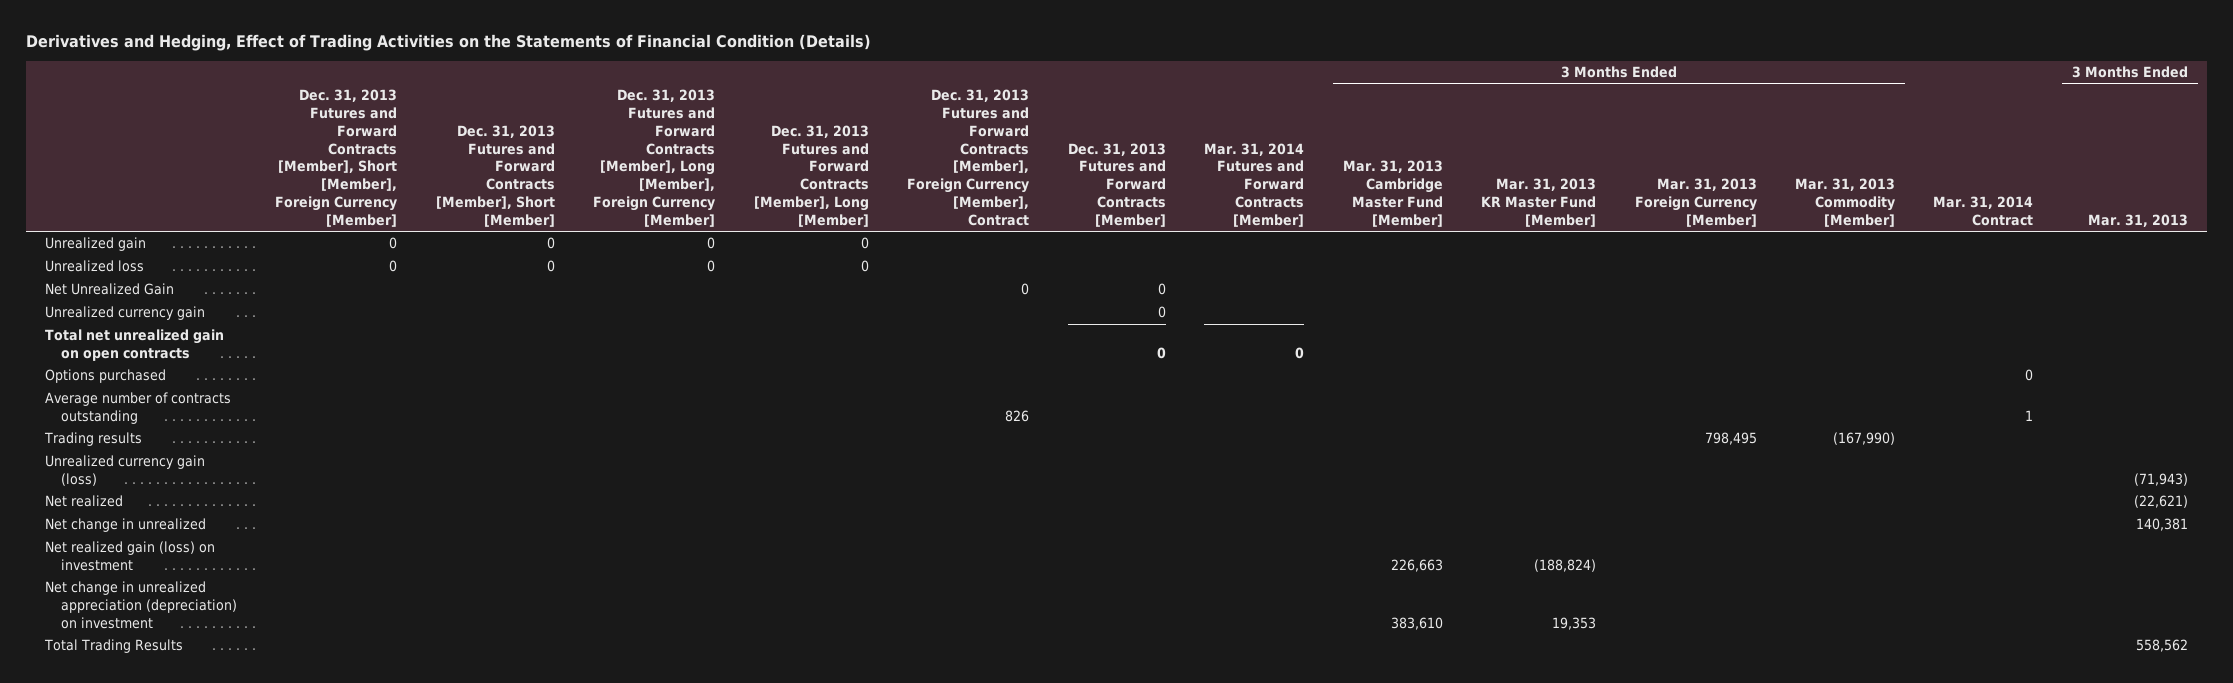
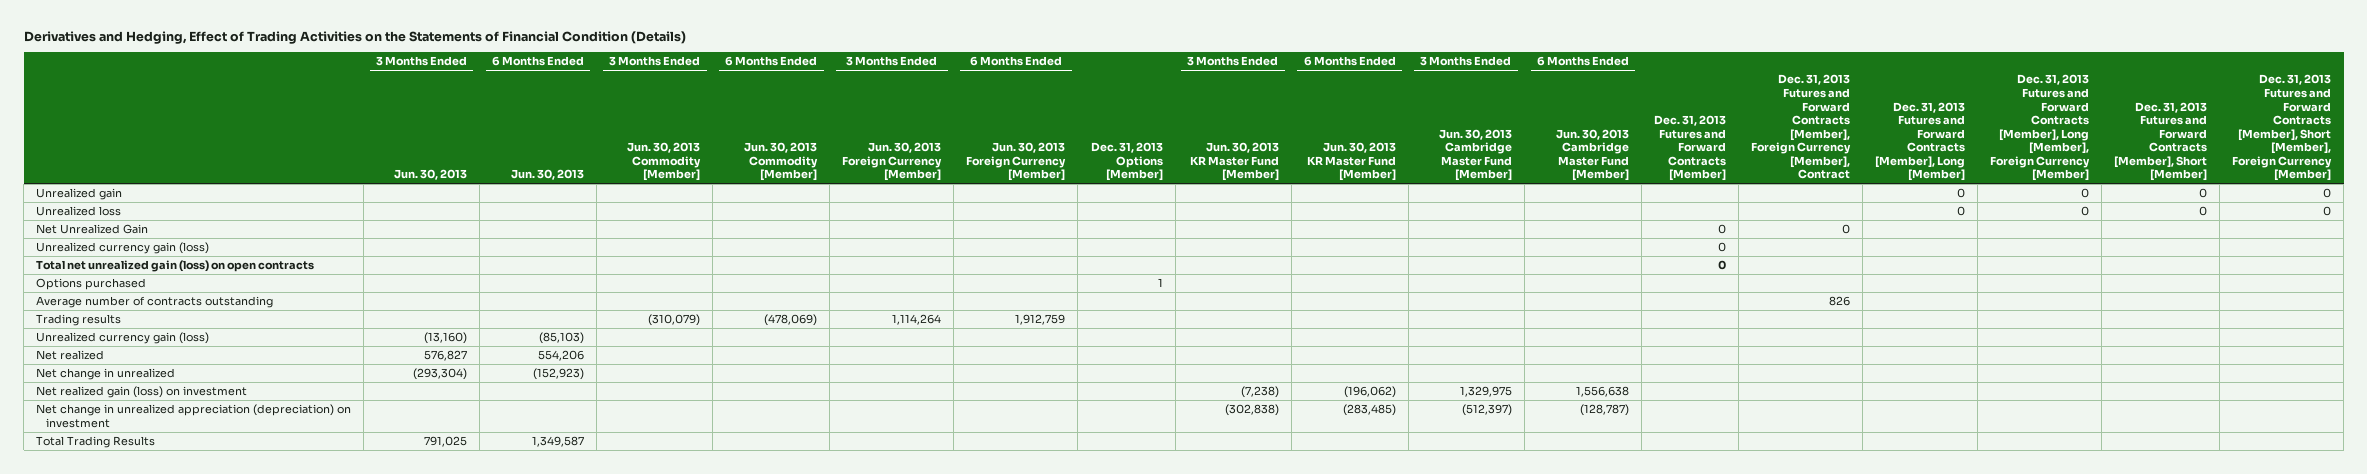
- | Dec. 31, 2013 Futures and Forward Contracts [Member], Short [Member], Foreign Currency [Member] | Dec. 31, 2013 Futures and Forward Contracts [Member], Short [Member] | Dec. 31, 2013 Futures and Forward Contracts [Member], Long [Member], Foreign Currency [Member] | Dec. 31, 2013 Futures and Forward Contracts [Member], Long [Member] | Dec. 31, 2013 Futures and Forward Contracts [Member], Foreign Currency [Member], Contract | Dec. 31, 2013 Futures and Forward Contracts [Member] | Mar. 31, 2014 Futures and Forward Contracts [Member] | 3 Months Ended Mar. 31, 2013 Cambridge Master Fund [Member] | 3 Months Ended Mar. 31, 2013 KR Master Fund [Member] | 3 Months Ended Mar. 31, 2013 Foreign Currency [Member] | 3 Months Ended Mar. 31, 2013 Commodity [Member] | Mar. 31, 2014 Contract | 3 Months Ended Mar. 31, 2013
+ | 3 Months Ended Jun. 30, 2013 | 6 Months Ended Jun. 30, 2013 | 3 Months Ended Jun. 30, 2013 Commodity [Member] | 6 Months Ended Jun. 30, 2013 Commodity [Member] | 3 Months Ended Jun. 30, 2013 Foreign Currency [Member] | 6 Months Ended Jun. 30, 2013 Foreign Currency [Member] | Dec. 31, 2013 Options [Member] | 3 Months Ended Jun. 30, 2013 KR Master Fund [Member] | 6 Months Ended Jun. 30, 2013 KR Master Fund [Member] | 3 Months Ended Jun. 30, 2013 Cambridge Master Fund [Member] | 6 Months Ended Jun. 30, 2013 Cambridge Master Fund [Member] | Dec. 31, 2013 Futures and Forward Contracts [Member] | Dec. 31, 2013 Futures and Forward Contracts [Member], Foreign Currency [Member], Contract | Dec. 31, 2013 Futures and Forward Contracts [Member], Long [Member] | Dec. 31, 2013 Futures and Forward Contracts [Member], Long [Member], Foreign Currency [Member] | Dec. 31, 2013 Futures and Forward Contracts [Member], Short [Member] | Dec. 31, 2013 Futures and Forward Contracts [Member], Short [Member], Foreign Currency [Member]
- Unrealized currency gain | | | | | | 0 | | | | | | |
- Total net unrealized gain on open contracts | | | | | | 0 | 0 | | | | | |
+ Unrealized currency gain (loss) | | | | | | | | | | | | 0 | | | | |
+ Total net unrealized gain (loss) on open contracts | | | | | | | | | | | | 0 | | | | |

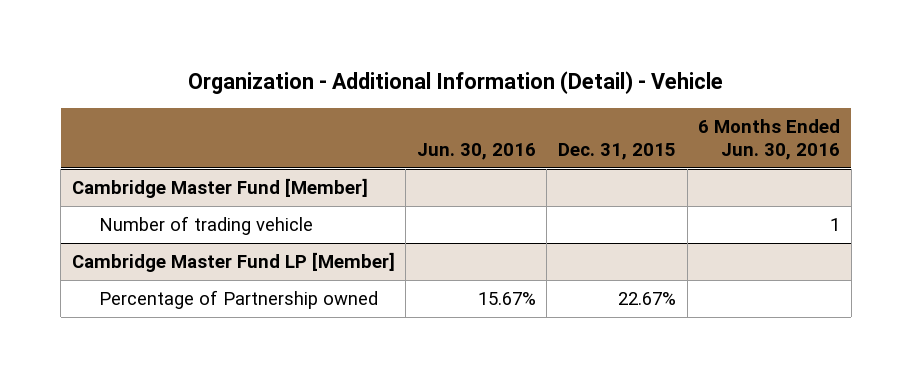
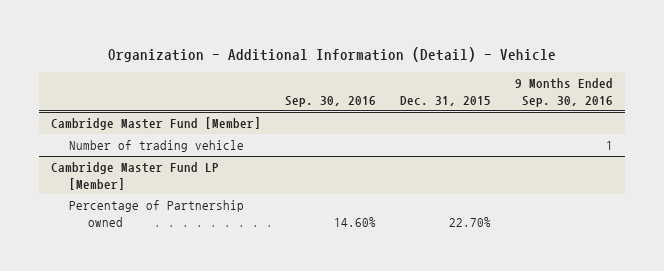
- | Jun. 30, 2016 | Dec. 31, 2015 | 6 Months Ended Jun. 30, 2016
+ | Sep. 30, 2016 | Dec. 31, 2015 | 9 Months Ended Sep. 30, 2016
@ Cambridge Master Fund LP [Member]
- Percentage of Partnership owned | 15.67% | 22.67% |
+ Percentage of Partnership owned | 14.60% | 22.70% |

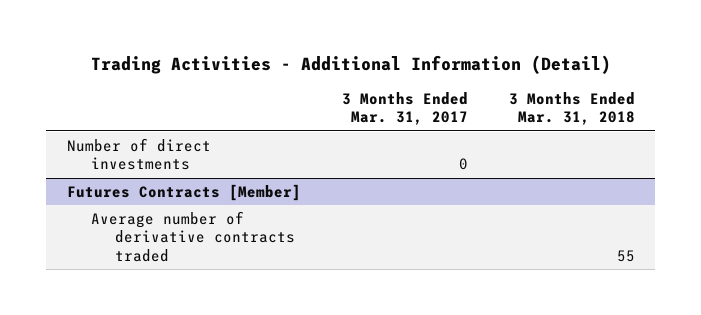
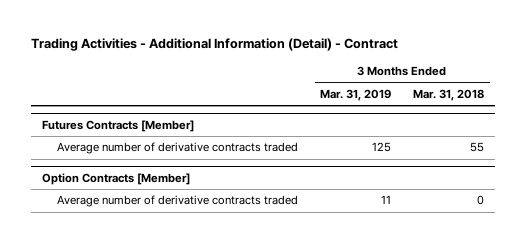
- Trading Activities - Additional Information (Detail)
+ Trading Activities - Additional Information (Detail) - Contract
- | 3 Months Ended Mar. 31, 2017 | 3 Months Ended Mar. 31, 2018
+ | 3 Months Ended Mar. 31, 2019 | 3 Months Ended Mar. 31, 2018
- Number of direct investments | 0 |
+ Option Contracts [Member]
+ Average number of derivative contracts traded | 11 | 0

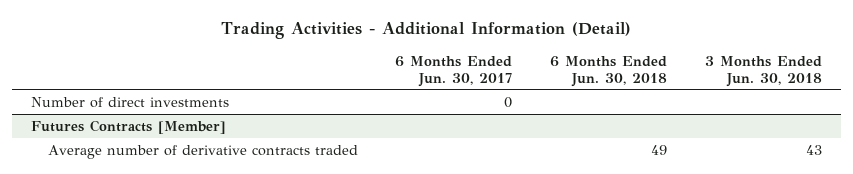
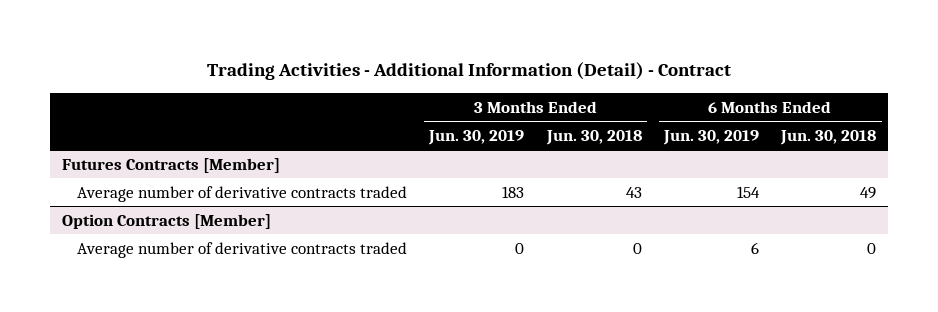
- Trading Activities - Additional Information (Detail)
+ Trading Activities - Additional Information (Detail) - Contract
- | 6 Months Ended Jun. 30, 2017 | 6 Months Ended Jun. 30, 2018 | 3 Months Ended Jun. 30, 2018
+ | 3 Months Ended Jun. 30, 2019 | 3 Months Ended Jun. 30, 2018 | 6 Months Ended Jun. 30, 2019 | 6 Months Ended Jun. 30, 2018
- Number of direct investments | 0 | |
+ Option Contracts [Member]
+ Average number of derivative contracts traded | 0 | 0 | 6 | 0

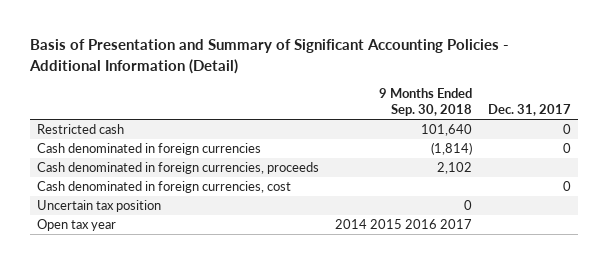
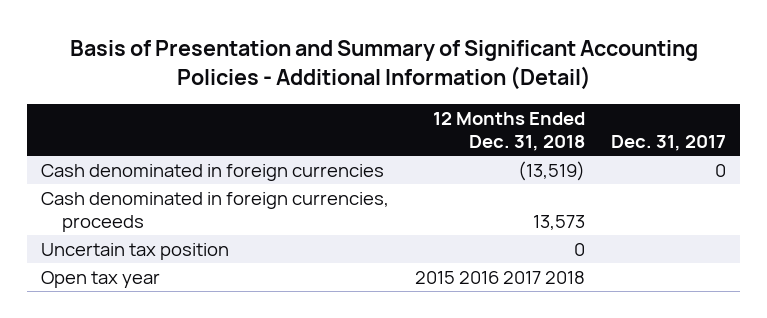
- | 9 Months Ended Sep. 30, 2018 | Dec. 31, 2017
+ | 12 Months Ended Dec. 31, 2018 | Dec. 31, 2017
- Restricted cash | 101,640 | 0
- Cash denominated in foreign currencies, cost | | 0

